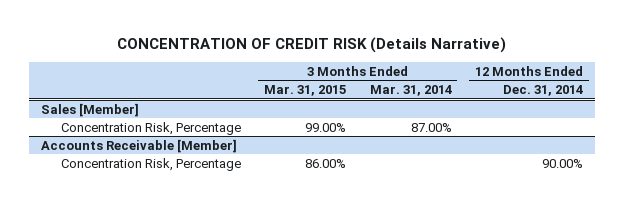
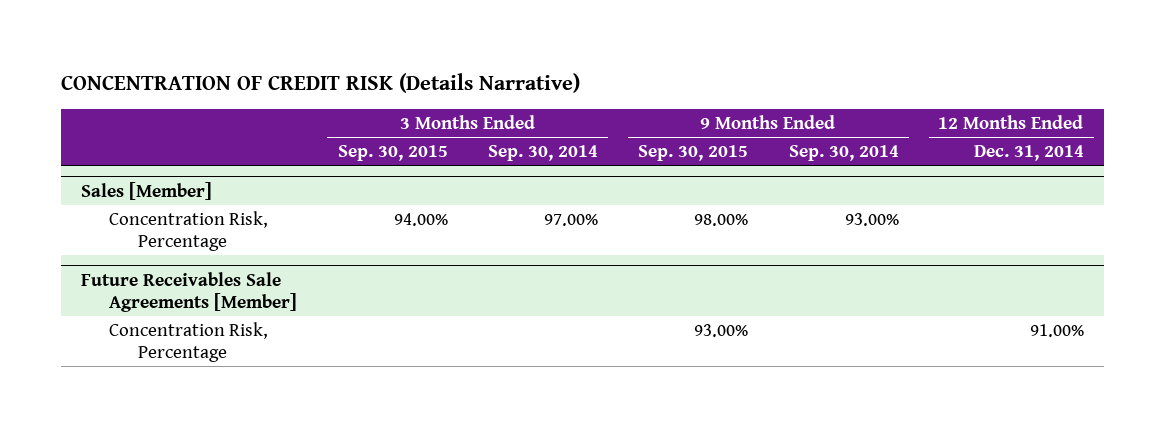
- | 3 Months Ended Mar. 31, 2015 | 3 Months Ended Mar. 31, 2014 | 12 Months Ended Dec. 31, 2014
+ | 3 Months Ended Sep. 30, 2015 | 3 Months Ended Sep. 30, 2014 | 9 Months Ended Sep. 30, 2015 | 9 Months Ended Sep. 30, 2014 | 12 Months Ended Dec. 31, 2014
- Accounts Receivable [Member]
- Concentration Risk, Percentage | 86.00% | | 90.00%
+ Future Receivables Sale Agreements [Member]
+ Concentration Risk, Percentage | | | 93.00% | | 91.00%

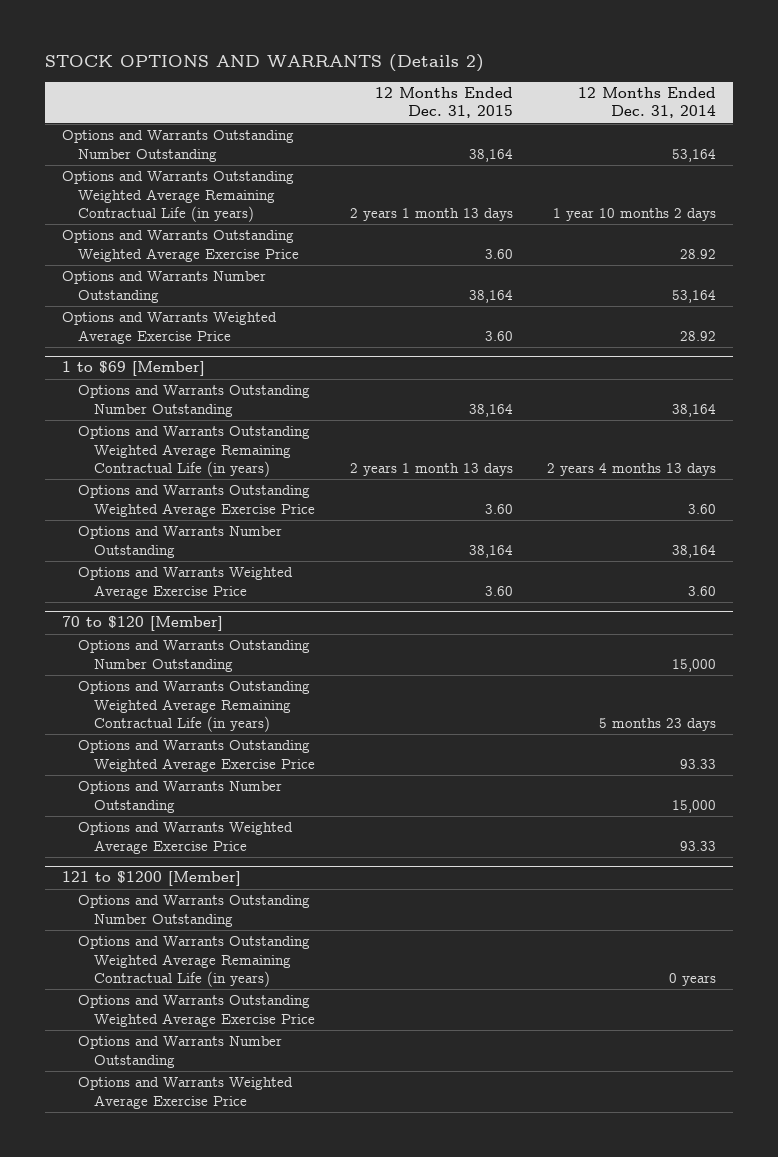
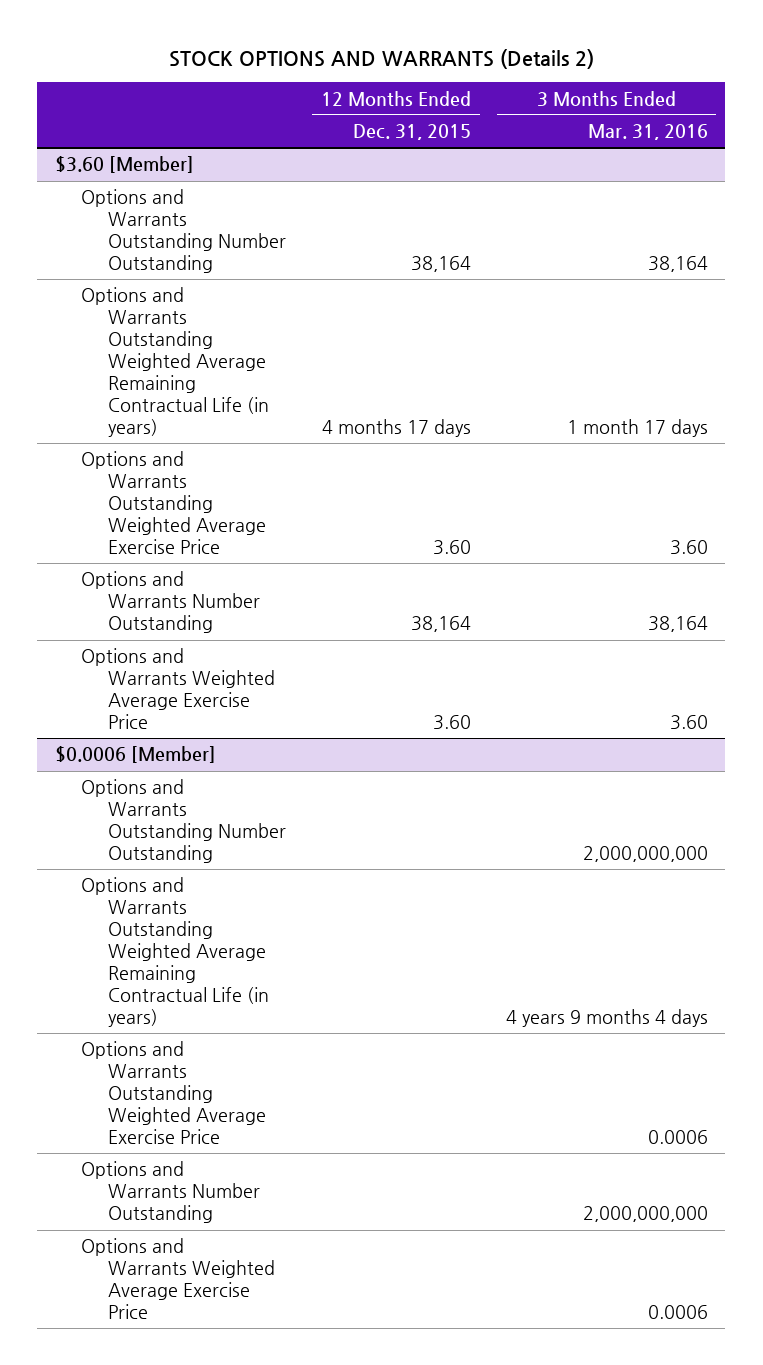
- | 12 Months Ended Dec. 31, 2015 | 12 Months Ended Dec. 31, 2014
+ | 12 Months Ended Dec. 31, 2015 | 3 Months Ended Mar. 31, 2016
- Options and Warrants Outstanding Number Outstanding | 38,164 | 53,164
- Options and Warrants Outstanding Weighted Average Remaining Contractual Life (in years) | 2 years 1 month 13 days | 1 year 10 months 2 days
- Options and Warrants Outstanding Weighted Average Exercise Price | 3.60 | 28.92
- Options and Warrants Number Outstanding | 38,164 | 53,164
- Options and Warrants Weighted Average Exercise Price | 3.60 | 28.92
- 1 to $69 [Member]
+ $3.60 [Member]
- Options and Warrants Outstanding Weighted Average Remaining Contractual Life (in years) | 2 years 1 month 13 days | 2 years 4 months 13 days
+ Options and Warrants Outstanding Weighted Average Remaining Contractual Life (in years) | 4 months 17 days | 1 month 17 days
- 70 to $120 [Member]
+ $0.0006 [Member]
- 121 to $1200 [Member]
- Options and Warrants Outstanding Number Outstanding
- Options and Warrants Outstanding Weighted Average Remaining Contractual Life (in years) | | 0 years
- Options and Warrants Outstanding Weighted Average Exercise Price
- Options and Warrants Number Outstanding
- Options and Warrants Weighted Average Exercise Price

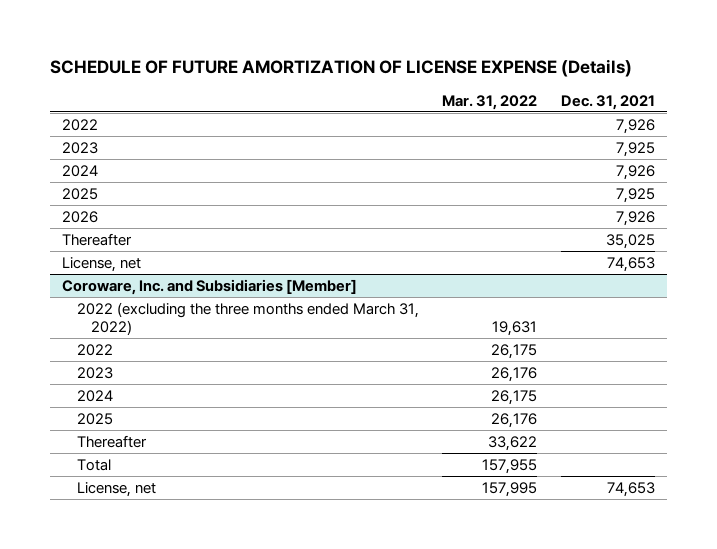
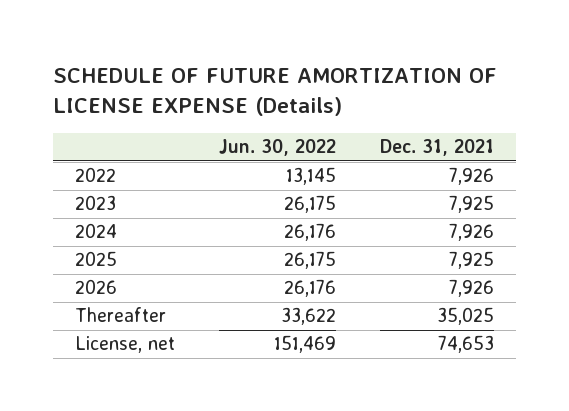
- | Mar. 31, 2022 | Dec. 31, 2021
+ | Jun. 30, 2022 | Dec. 31, 2021
- Coroware, Inc. and Subsidiaries [Member]
- 2022 (excluding the three months ended March 31, 2022) | 19,631 |
- 2022 | 26,175 |
- 2023 | 26,176 |
- 2024 | 26,175 |
- 2025 | 26,176 |
- Thereafter | 33,622 |
- Total | 157,955 |
- License, net | 157,995 | 74,653

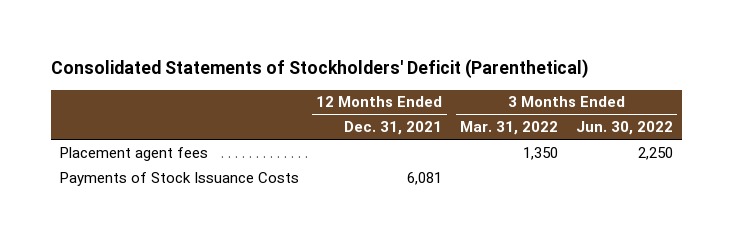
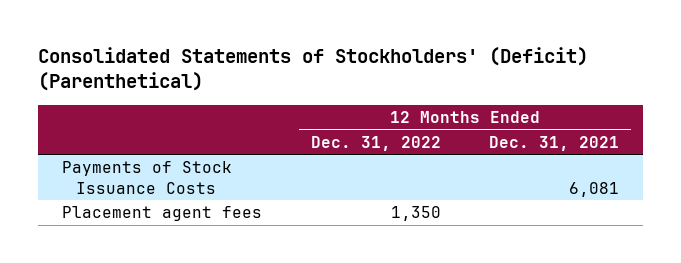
- Consolidated Statements of Stockholders' Deficit (Parenthetical)
+ Consolidated Statements of Stockholders' (Deficit) (Parenthetical)
- | 12 Months Ended Dec. 31, 2021 | 3 Months Ended Mar. 31, 2022 | 3 Months Ended Jun. 30, 2022
+ | 12 Months Ended Dec. 31, 2022 | 12 Months Ended Dec. 31, 2021
moved down: Placement agent fees | 1,350 |

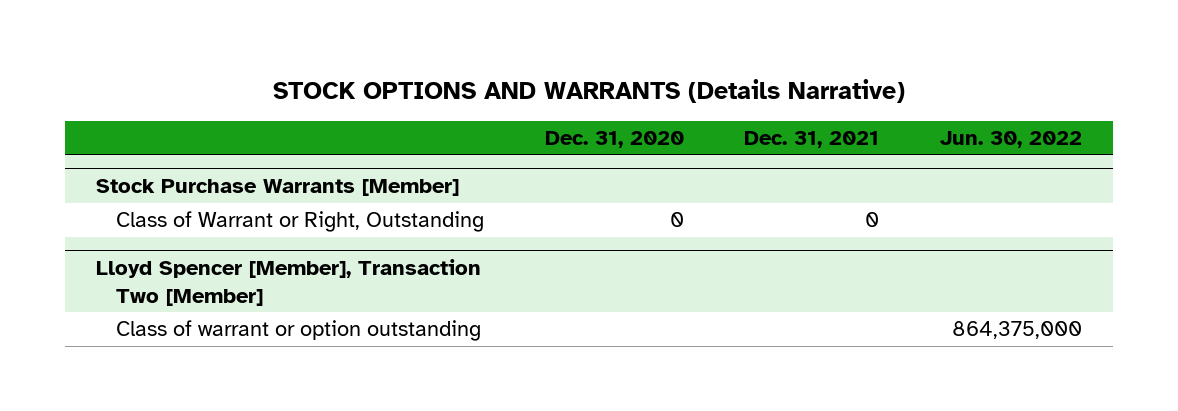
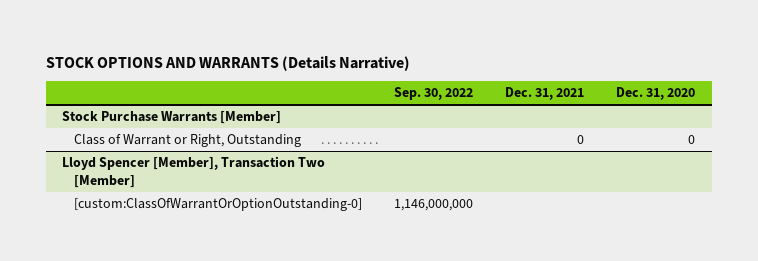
- | Dec. 31, 2020 | Dec. 31, 2021 | Jun. 30, 2022
+ | Sep. 30, 2022 | Dec. 31, 2021 | Dec. 31, 2020
@ Lloyd Spencer [Member], Transaction Two [Member]
- Class of warrant or option outstanding | | | 864,375,000
+ [custom:ClassOfWarrantOrOptionOutstanding-0] | 1,146,000,000 | |

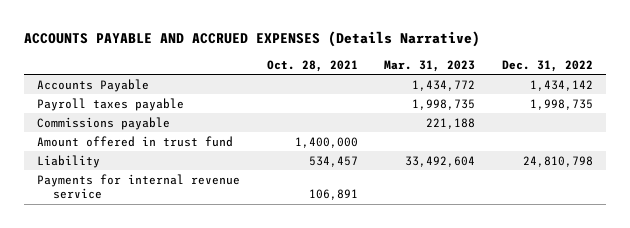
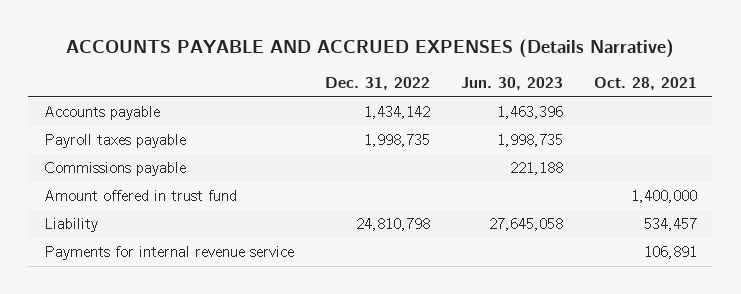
- | Oct. 28, 2021 | Mar. 31, 2023 | Dec. 31, 2022
+ | Dec. 31, 2022 | Jun. 30, 2023 | Oct. 28, 2021
- Accounts Payable | | 1,434,772 | 1,434,142
+ Accounts payable | 1,434,142 | 1,463,396 |

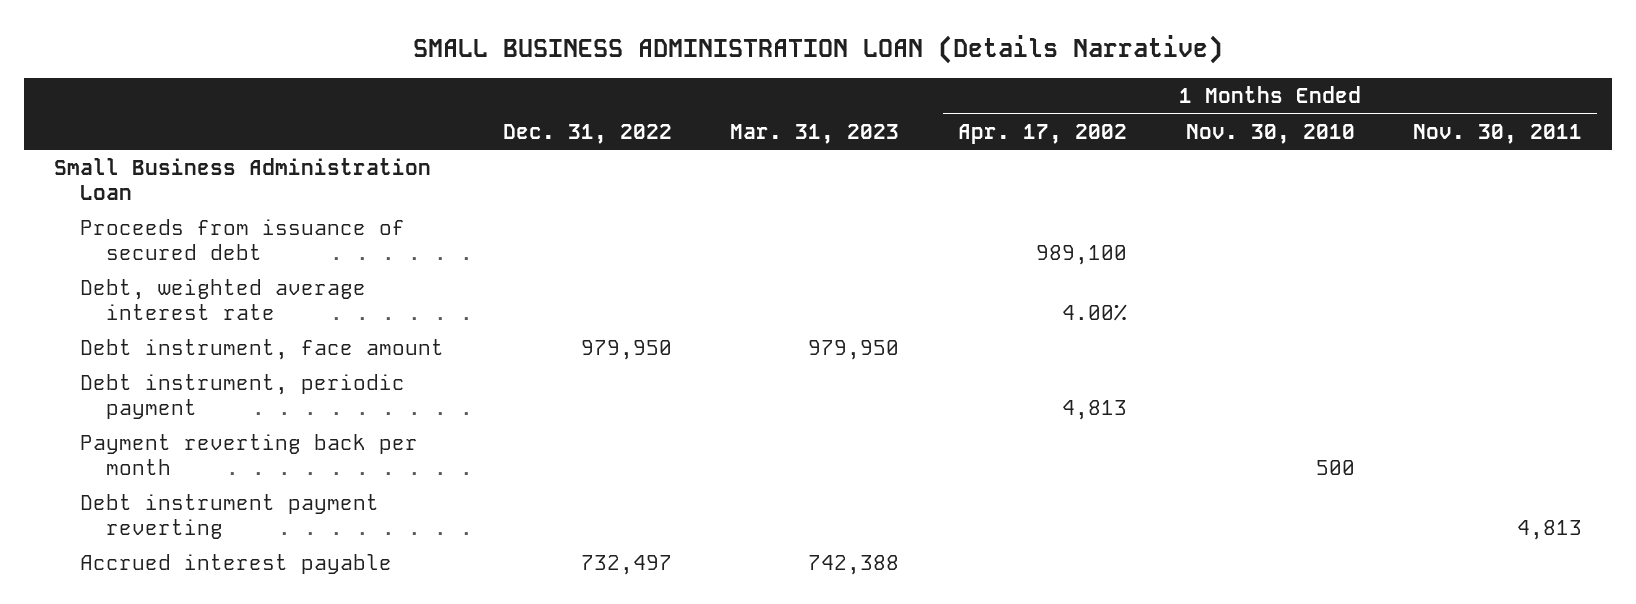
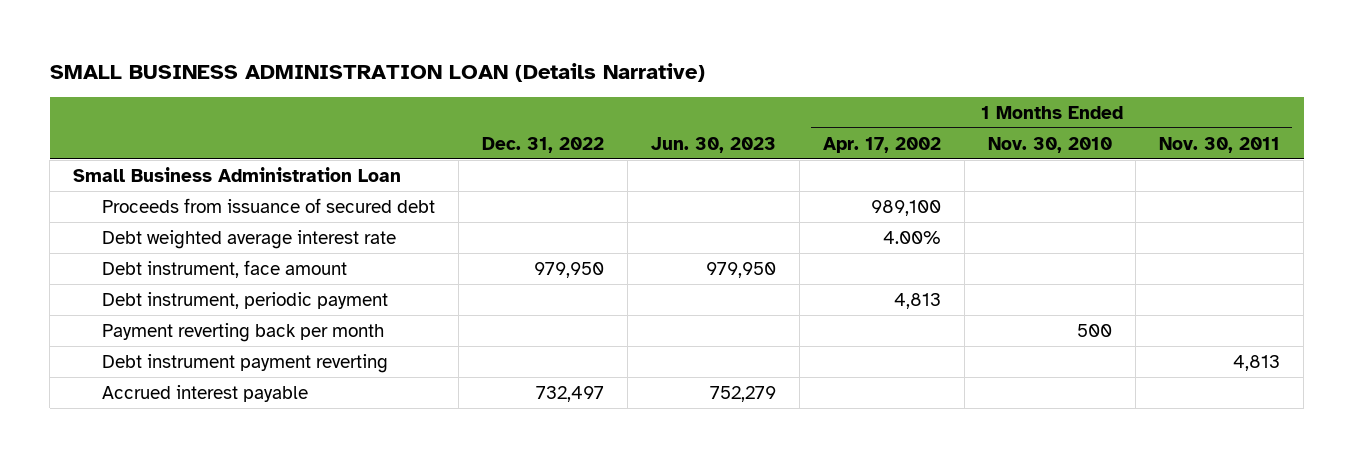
- | Dec. 31, 2022 | Mar. 31, 2023 | 1 Months Ended Apr. 17, 2002 | 1 Months Ended Nov. 30, 2010 | 1 Months Ended Nov. 30, 2011
+ | Dec. 31, 2022 | Jun. 30, 2023 | 1 Months Ended Apr. 17, 2002 | 1 Months Ended Nov. 30, 2010 | 1 Months Ended Nov. 30, 2011
- Debt, weighted average interest rate | | | 4.00% | |
+ Debt weighted average interest rate | | | 4.00% | |

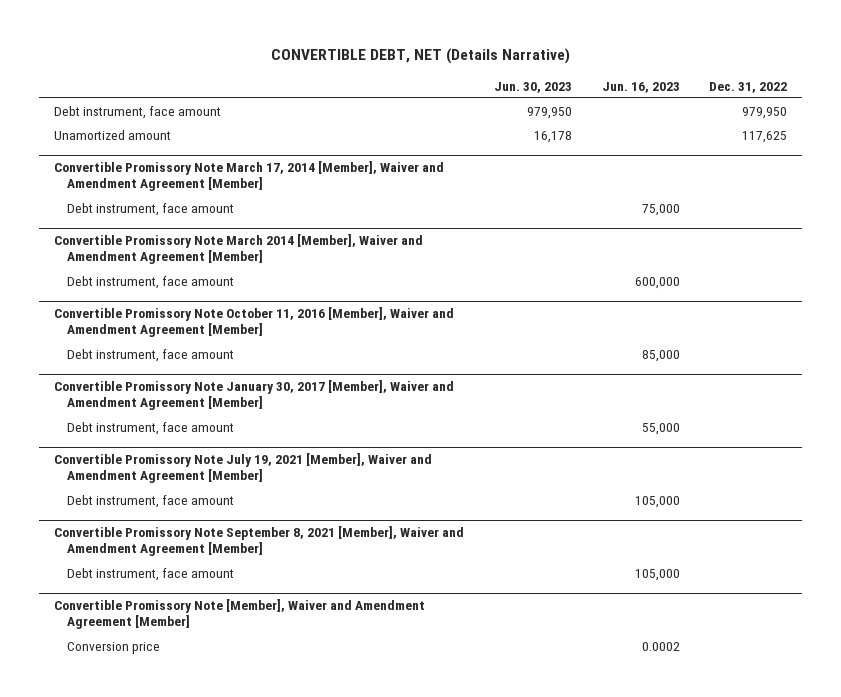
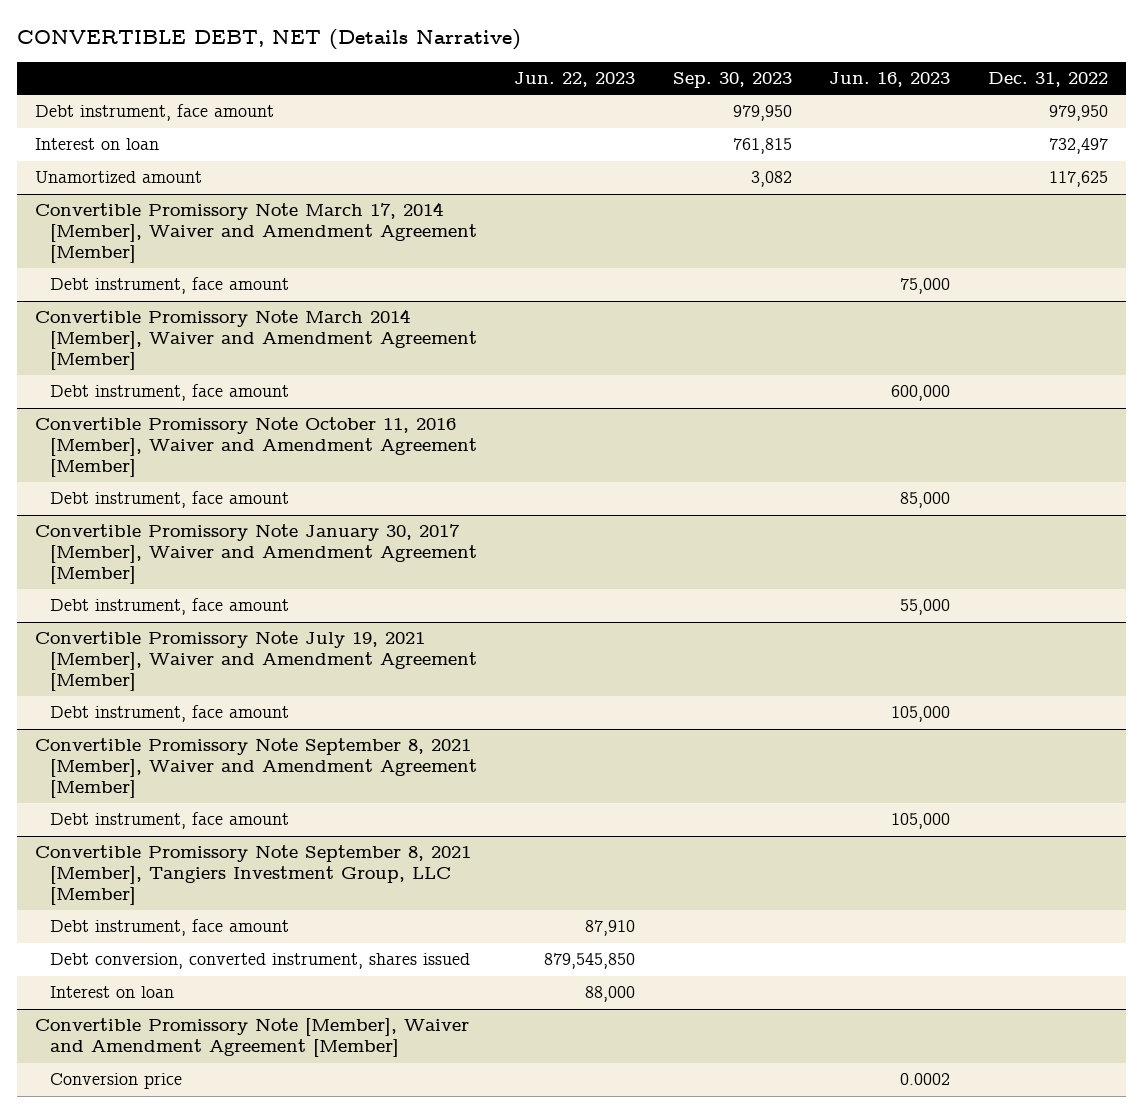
- | Jun. 30, 2023 | Jun. 16, 2023 | Dec. 31, 2022
+ | Jun. 22, 2023 | Sep. 30, 2023 | Jun. 16, 2023 | Dec. 31, 2022
+ Interest on loan | | 761,815 | | 732,497
+ Convertible Promissory Note September 8, 2021 [Member], Tangiers Investment Group, LLC [Member]
+ Debt instrument, face amount | 87,910 | | |
+ Debt conversion, converted instrument, shares issued | 879,545,850 | | |
+ Interest on loan | 88,000 | | |

